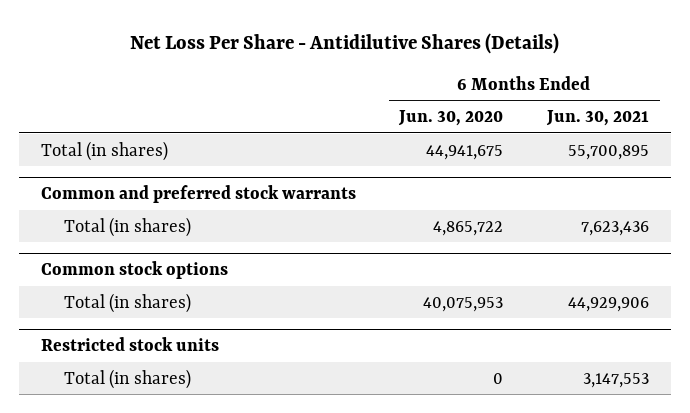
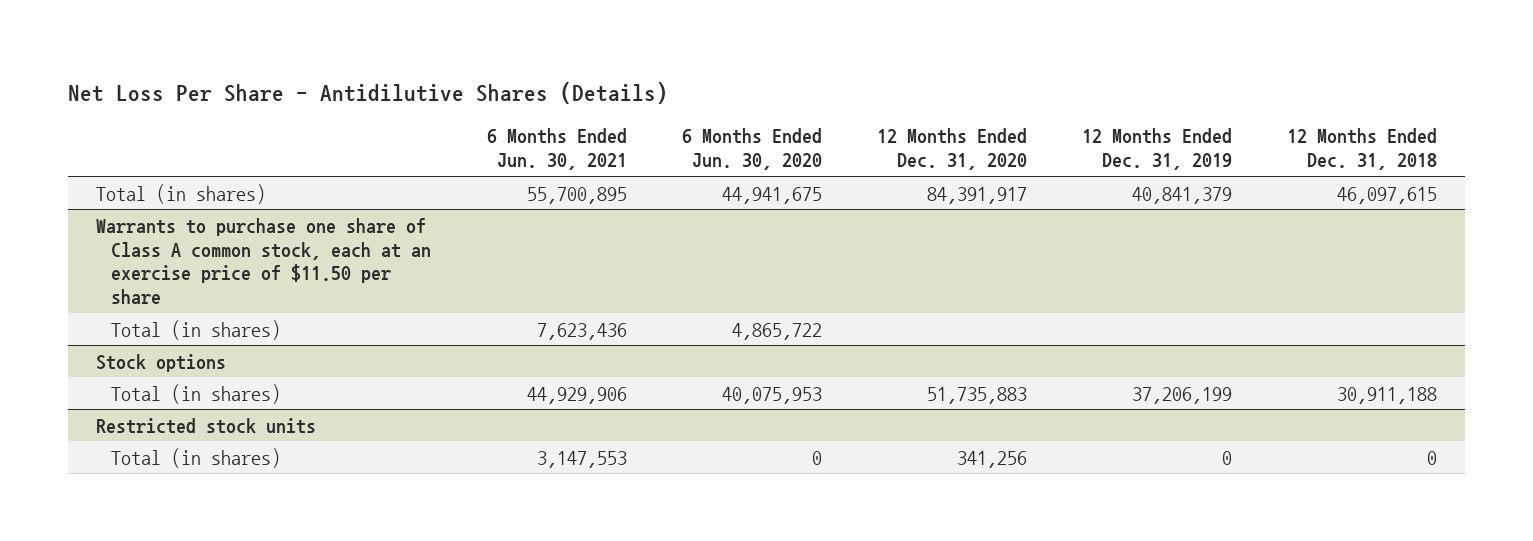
- | 6 Months Ended Jun. 30, 2020 | 6 Months Ended Jun. 30, 2021
+ | 6 Months Ended Jun. 30, 2021 | 6 Months Ended Jun. 30, 2020 | 12 Months Ended Dec. 31, 2020 | 12 Months Ended Dec. 31, 2019 | 12 Months Ended Dec. 31, 2018
- Common and preferred stock warrants
+ Warrants to purchase one share of Class A common stock, each at an exercise price of $11.50 per share
- Common stock options
+ Stock options

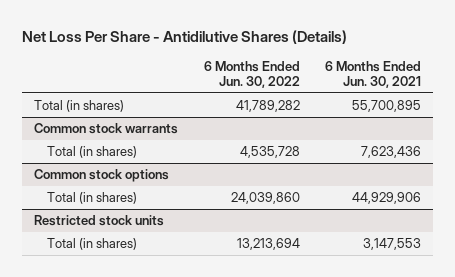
- | 6 Months Ended Jun. 30, 2021 | 6 Months Ended Jun. 30, 2020 | 12 Months Ended Dec. 31, 2020 | 12 Months Ended Dec. 31, 2019 | 12 Months Ended Dec. 31, 2018
+ | 6 Months Ended Jun. 30, 2022 | 6 Months Ended Jun. 30, 2021
- Warrants to purchase one share of Class A common stock, each at an exercise price of $11.50 per share
+ Common stock warrants
- Stock options
+ Common stock options

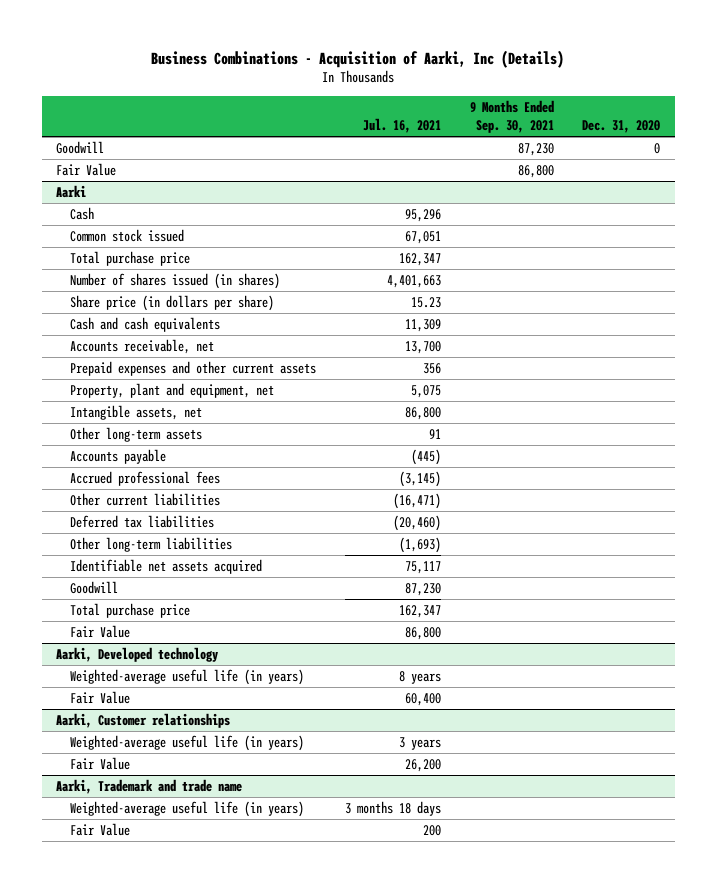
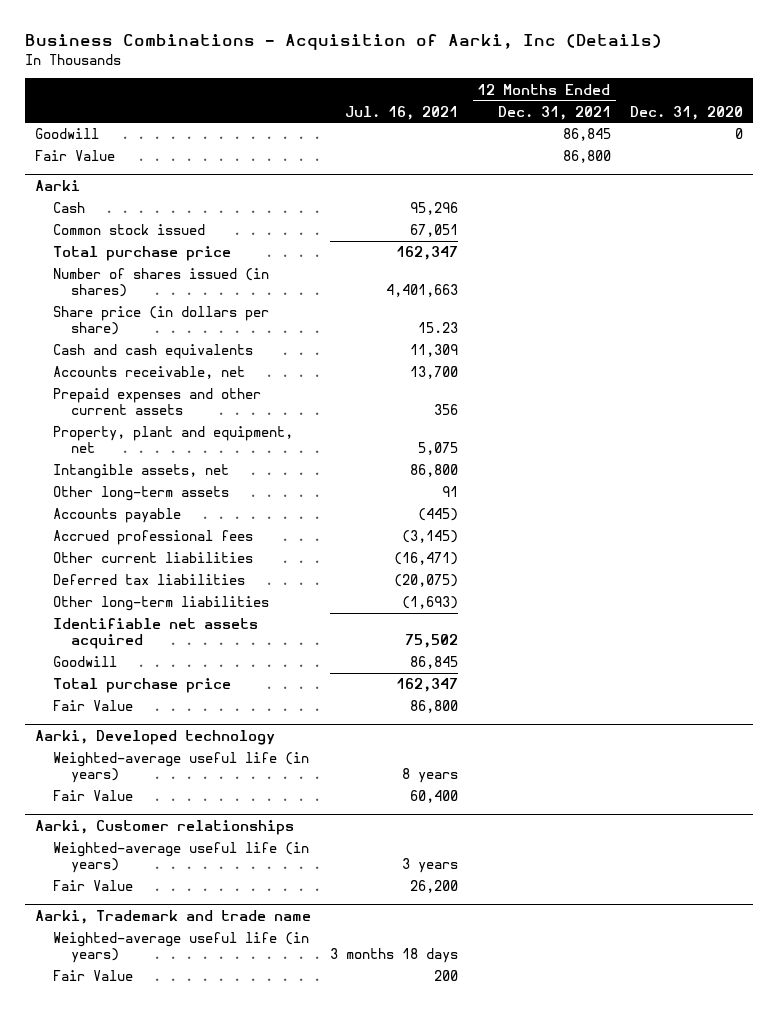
- | Jul. 16, 2021 | 9 Months Ended Sep. 30, 2021 | Dec. 31, 2020
+ | Jul. 16, 2021 | 12 Months Ended Dec. 31, 2021 | Dec. 31, 2020
@ Aarki
- Deferred tax liabilities | (20,460) | |
+ Deferred tax liabilities | (20,075) | |
- Identifiable net assets acquired | 75,117 | |
- Goodwill | 87,230 | |
+ Identifiable net assets acquired | 75,502 | |
+ Goodwill | 86,845 | |

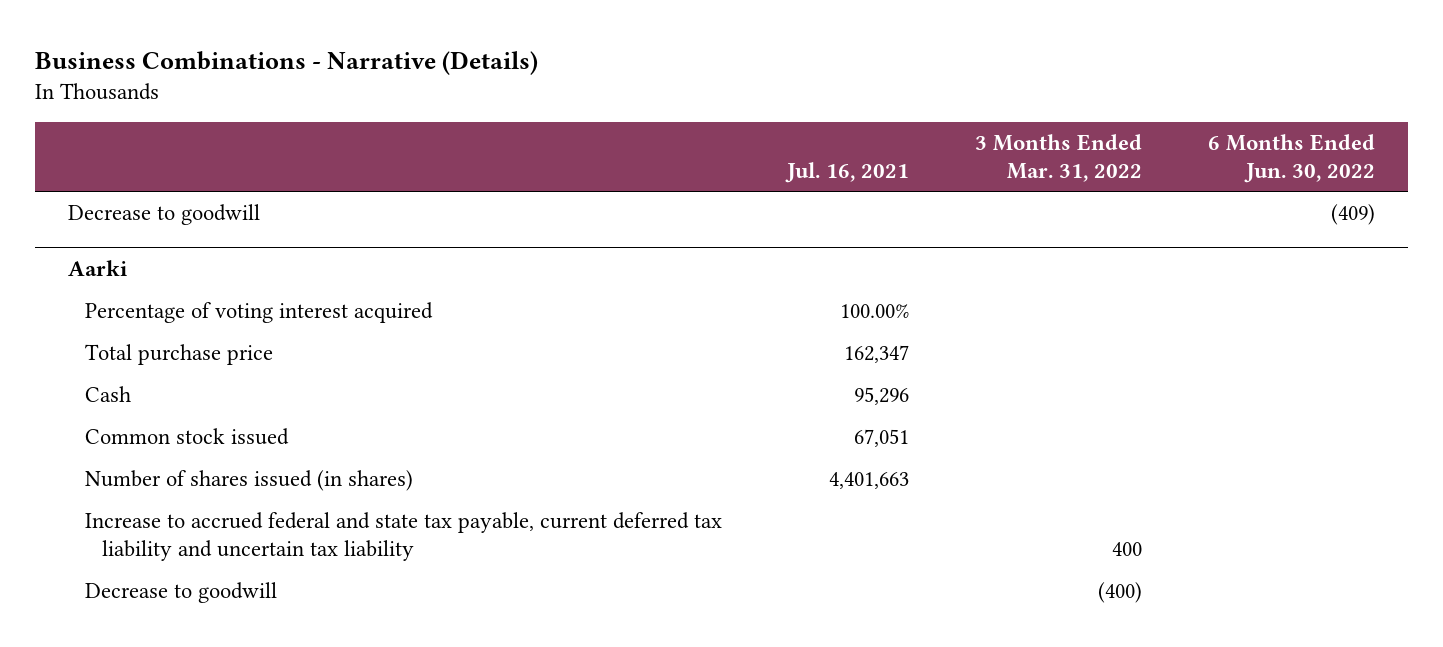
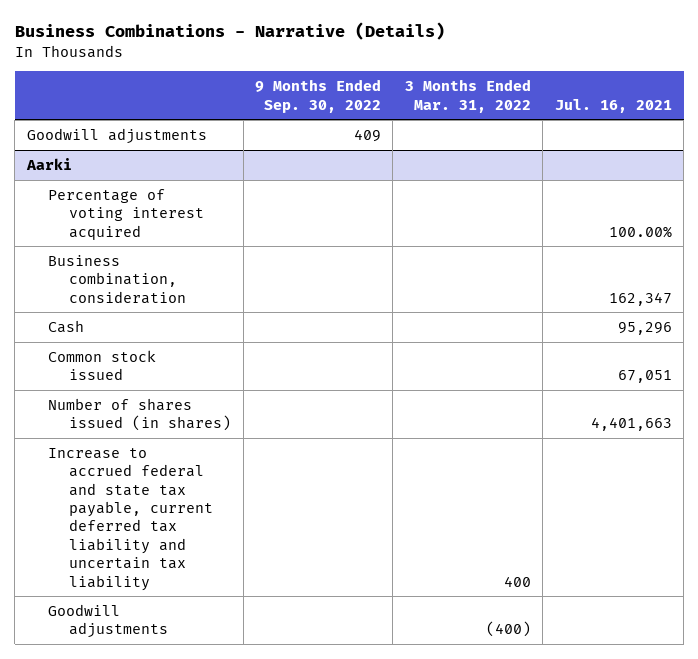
- | Jul. 16, 2021 | 3 Months Ended Mar. 31, 2022 | 6 Months Ended Jun. 30, 2022
+ | 9 Months Ended Sep. 30, 2022 | 3 Months Ended Mar. 31, 2022 | Jul. 16, 2021
- Decrease to goodwill | | | (409)
+ Goodwill adjustments | 409 | |
@ Aarki
- Total purchase price | 162,347 | |
+ Business combination, consideration | | | 162,347
- Decrease to goodwill | | (400) |
+ Goodwill adjustments | | (400) |

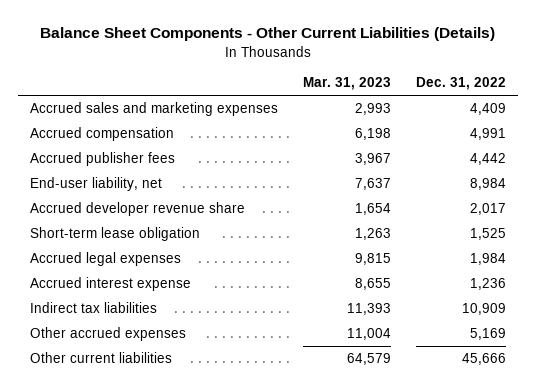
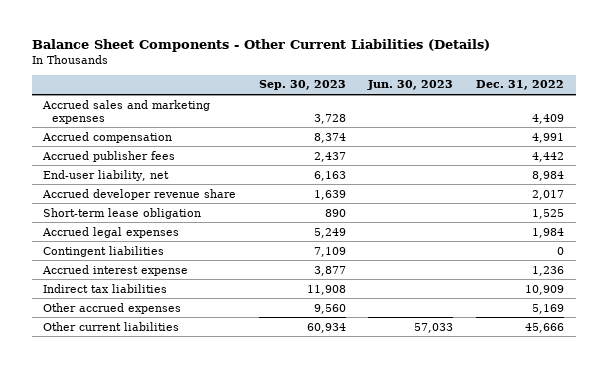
- | Mar. 31, 2023 | Dec. 31, 2022
+ | Sep. 30, 2023 | Jun. 30, 2023 | Dec. 31, 2022
+ Contingent liabilities | 7,109 | | 0

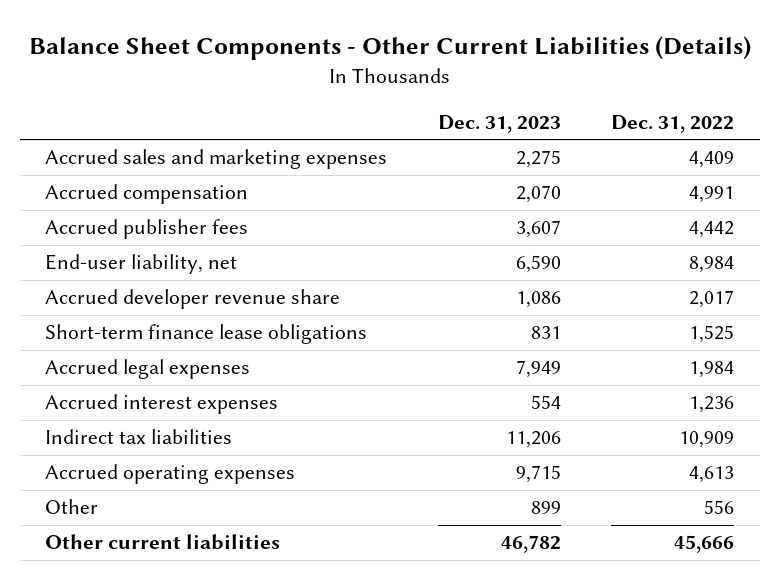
- | Sep. 30, 2023 | Jun. 30, 2023 | Dec. 31, 2022
+ | Dec. 31, 2023 | Dec. 31, 2022
- Short-term lease obligation | 890 | | 1,525
+ Short-term finance lease obligations | 831 | 1,525
- Contingent liabilities | 7,109 | | 0
- Accrued interest expense | 3,877 | | 1,236
+ Accrued interest expenses | 554 | 1,236
- Other accrued expenses | 9,560 | | 5,169
+ Accrued operating expenses | 9,715 | 4,613
+ Other | 899 | 556

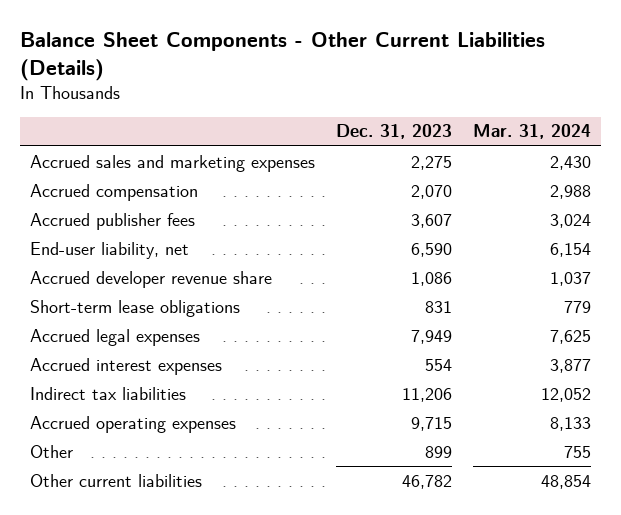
- | Dec. 31, 2023 | Dec. 31, 2022
+ | Dec. 31, 2023 | Mar. 31, 2024
- Short-term finance lease obligations | 831 | 1,525
+ Short-term lease obligations | 831 | 779

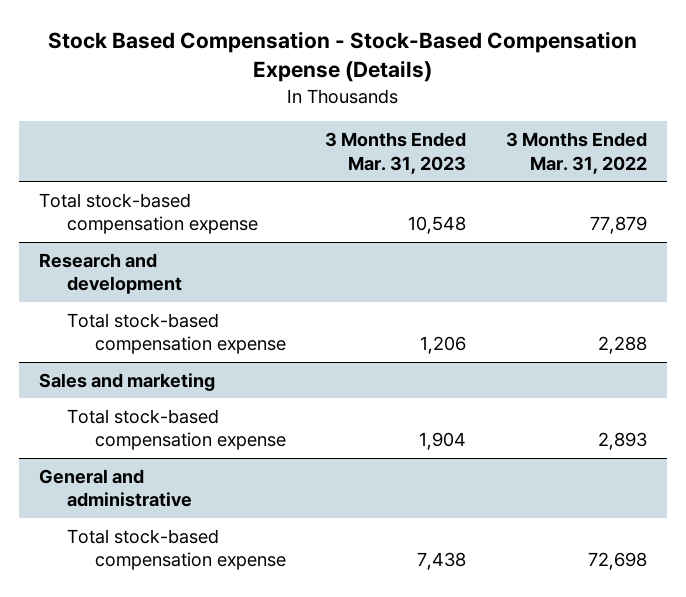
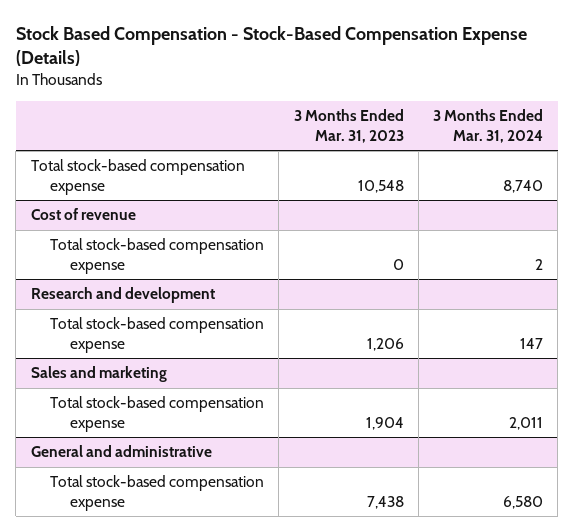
- | 3 Months Ended Mar. 31, 2023 | 3 Months Ended Mar. 31, 2022
+ | 3 Months Ended Mar. 31, 2023 | 3 Months Ended Mar. 31, 2024
+ Cost of revenue
+ Total stock-based compensation expense | 0 | 2

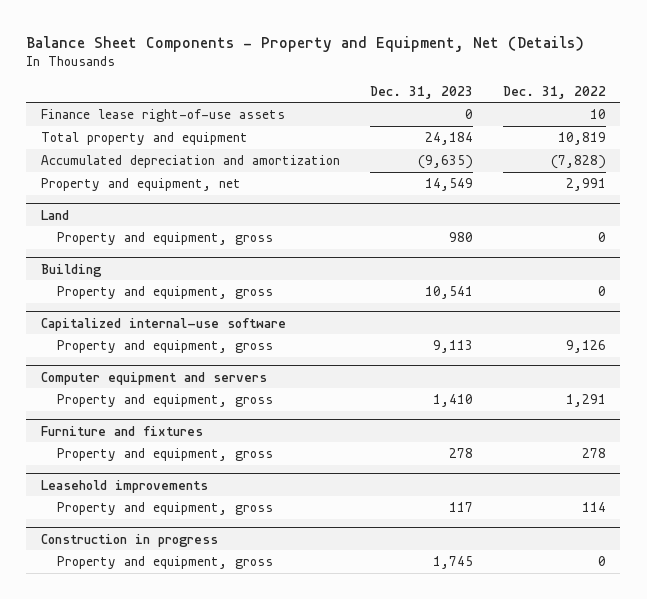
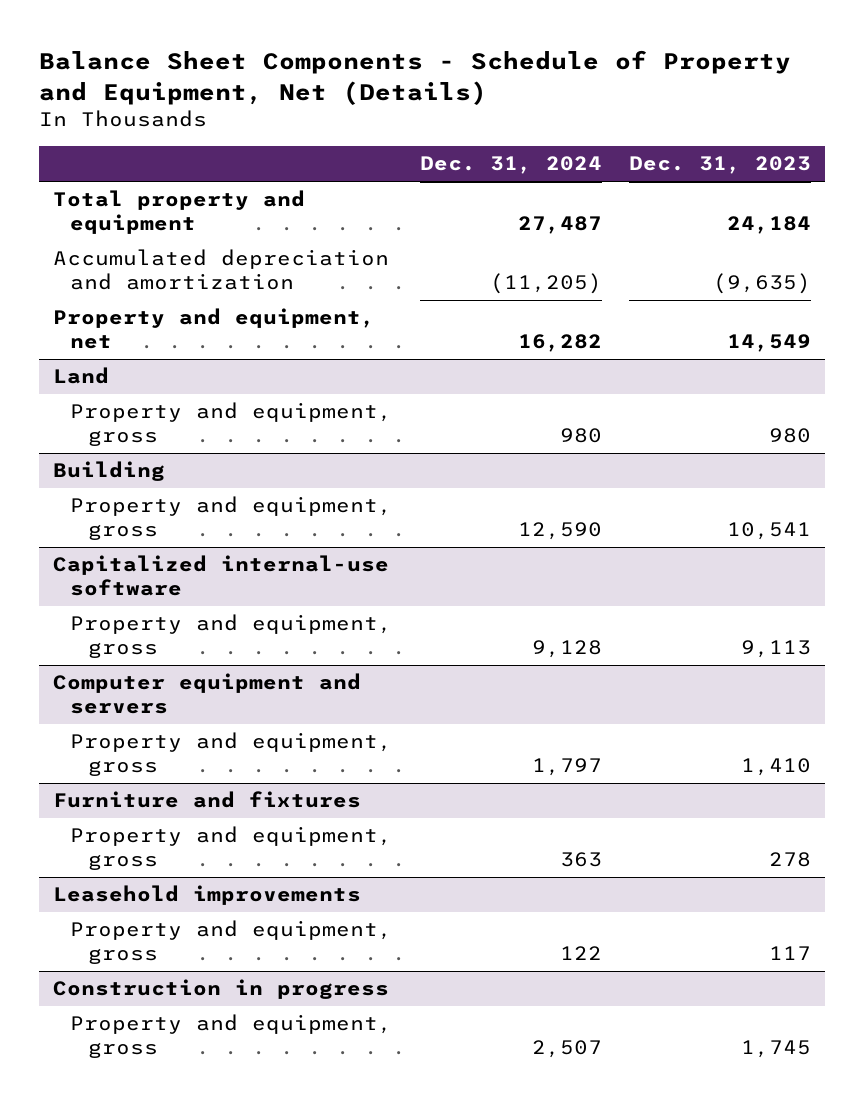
- Balance Sheet Components - Property and Equipment, Net (Details)
+ Balance Sheet Components - Schedule of Property and Equipment, Net (Details)
- | Dec. 31, 2023 | Dec. 31, 2022
+ | Dec. 31, 2024 | Dec. 31, 2023
- Finance lease right-of-use assets | 0 | 10

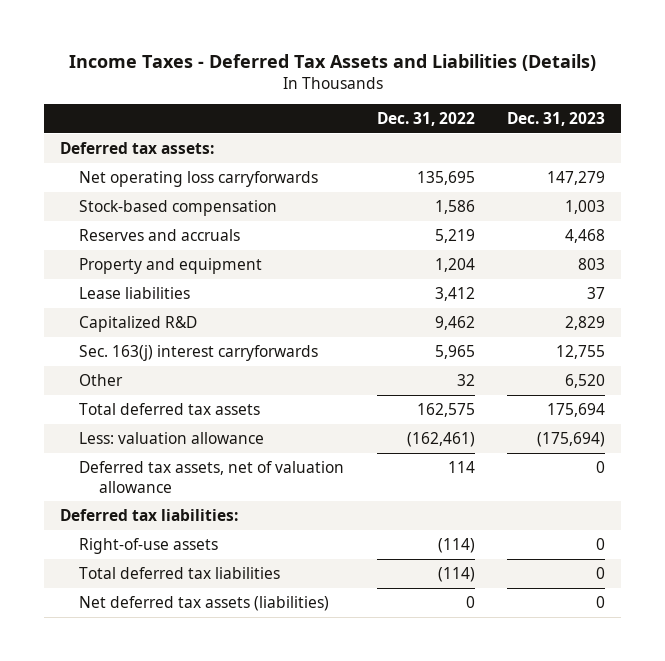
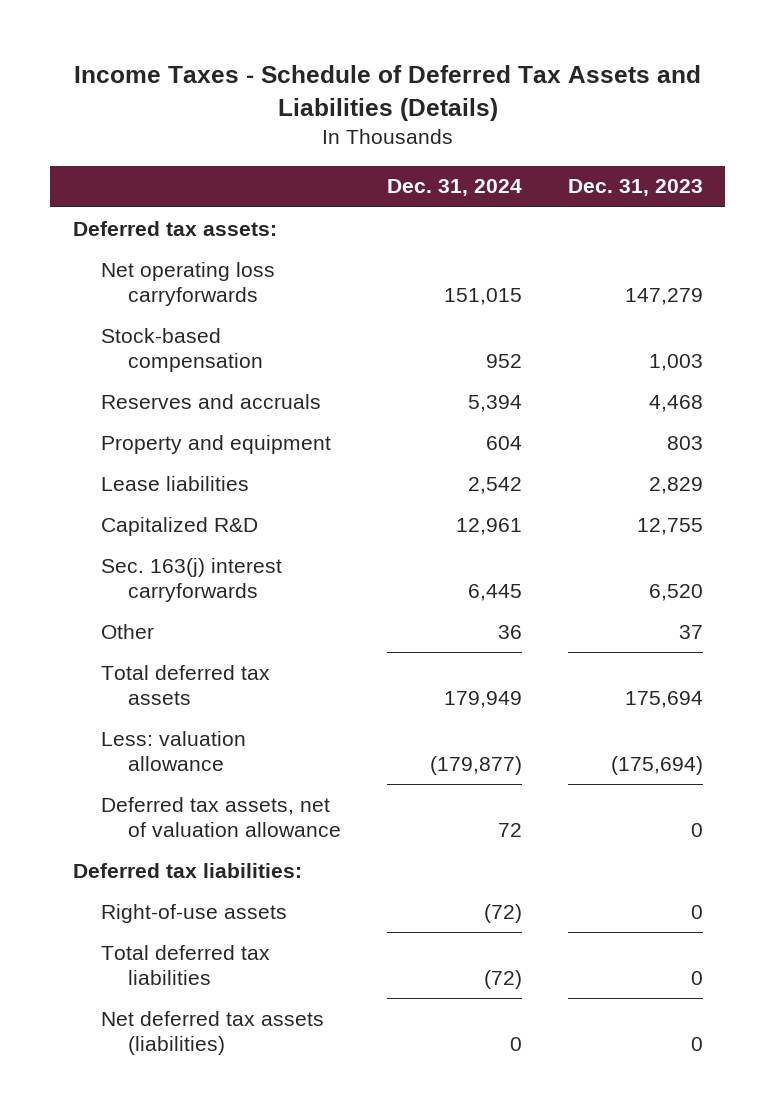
- Income Taxes - Deferred Tax Assets and Liabilities (Details)
+ Income Taxes - Schedule of Deferred Tax Assets and Liabilities (Details)
- | Dec. 31, 2022 | Dec. 31, 2023
+ | Dec. 31, 2024 | Dec. 31, 2023
- Lease liabilities | 3,412 | 37
- Capitalized R&D | 9,462 | 2,829
- Sec. 163(j) interest carryforwards | 5,965 | 12,755
- Other | 32 | 6,520
+ Lease liabilities | 2,542 | 2,829
+ Capitalized R&D | 12,961 | 12,755
+ Sec. 163(j) interest carryforwards | 6,445 | 6,520
+ Other | 36 | 37

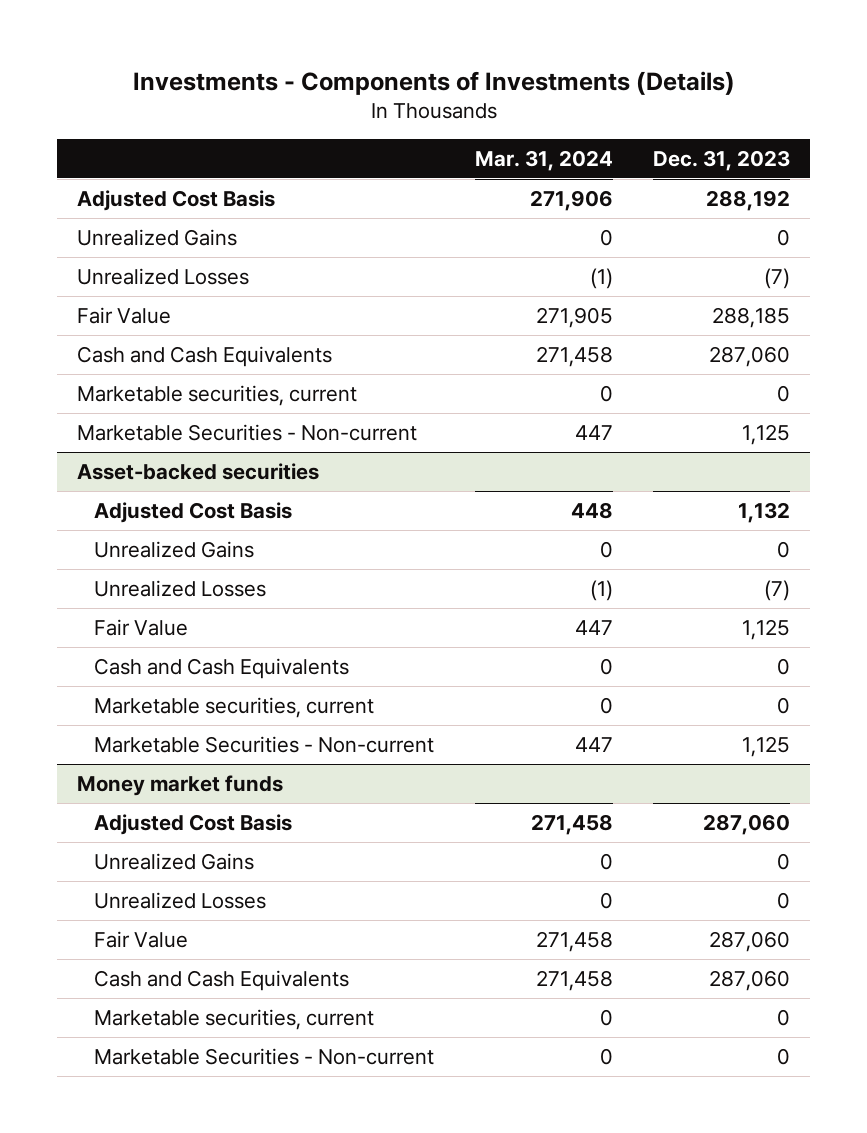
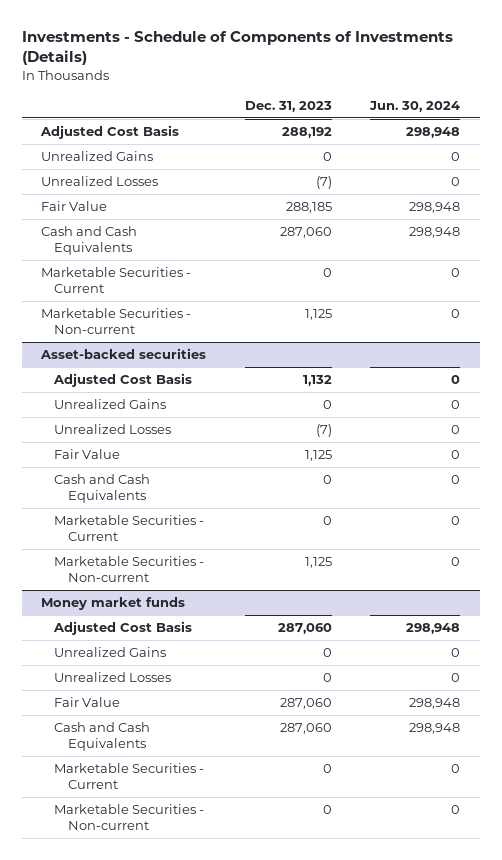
- Investments - Components of Investments (Details)
+ Investments - Schedule of Components of Investments (Details)
- | Mar. 31, 2024 | Dec. 31, 2023
+ | Dec. 31, 2023 | Jun. 30, 2024
- Marketable securities, current | 0 | 0
+ Marketable Securities - Current | 0 | 0
@ Asset-backed securities
- Marketable securities, current | 0 | 0
+ Marketable Securities - Current | 0 | 0
@ Money market funds
- Marketable securities, current | 0 | 0
+ Marketable Securities - Current | 0 | 0

